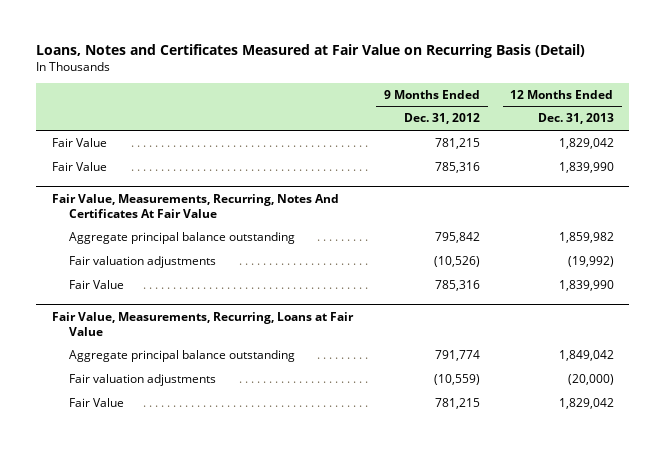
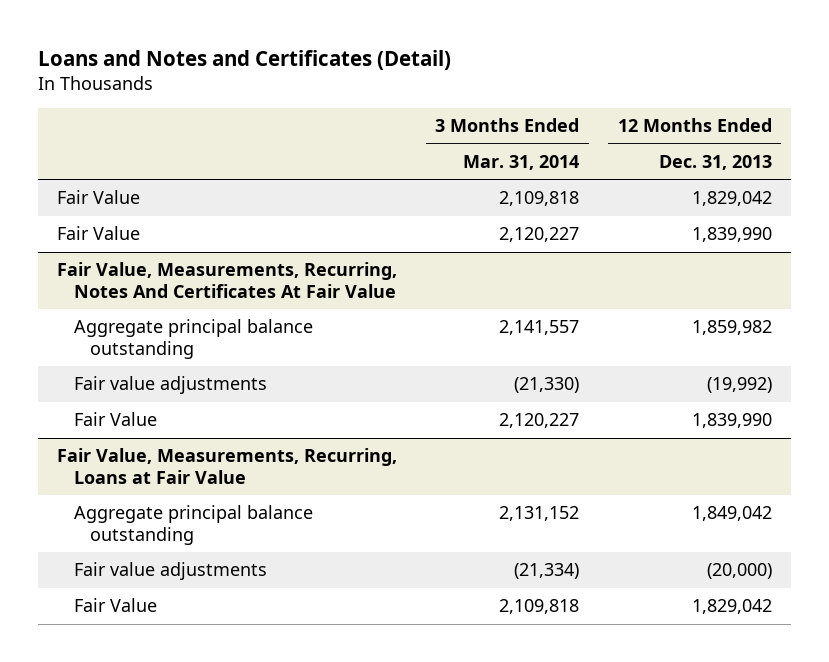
- Loans, Notes and Certificates Measured at Fair Value on Recurring Basis (Detail)
+ Loans and Notes and Certificates (Detail)
- | 9 Months Ended Dec. 31, 2012 | 12 Months Ended Dec. 31, 2013
+ | 3 Months Ended Mar. 31, 2014 | 12 Months Ended Dec. 31, 2013
@ Fair Value, Measurements, Recurring, Notes And Certificates At Fair Value
- Fair valuation adjustments | (10,526) | (19,992)
+ Fair value adjustments | (21,330) | (19,992)
@ Fair Value, Measurements, Recurring, Loans at Fair Value
- Fair valuation adjustments | (10,559) | (20,000)
+ Fair value adjustments | (21,334) | (20,000)

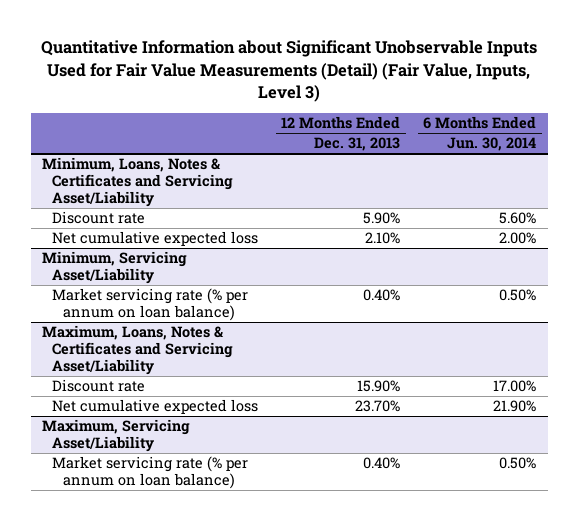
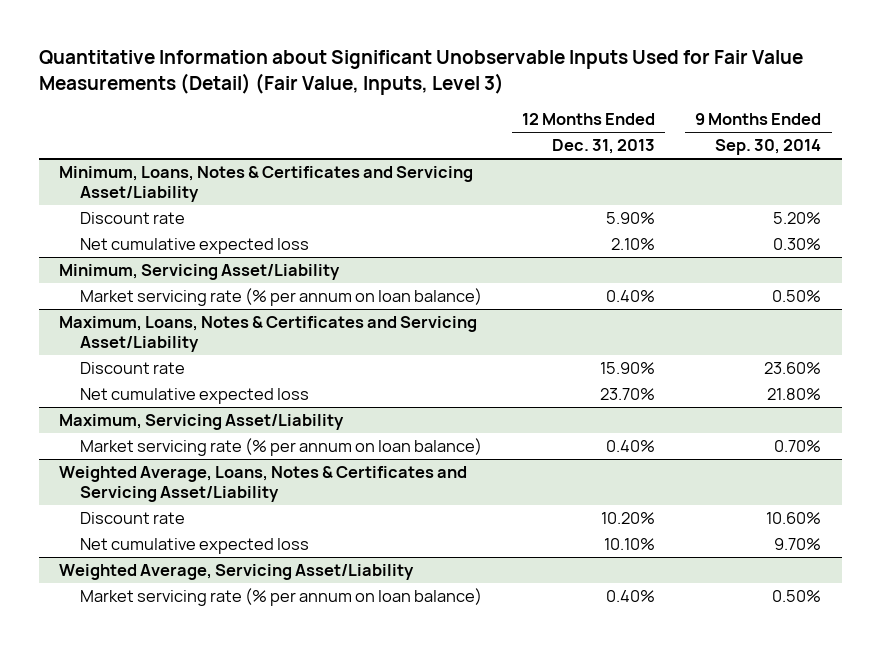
- | 12 Months Ended Dec. 31, 2013 | 6 Months Ended Jun. 30, 2014
+ | 12 Months Ended Dec. 31, 2013 | 9 Months Ended Sep. 30, 2014
+ Weighted Average, Loans, Notes & Certificates and Servicing Asset/Liability
+ Discount rate | 10.20% | 10.60%
+ Net cumulative expected loss | 10.10% | 9.70%
+ Weighted Average, Servicing Asset/Liability
+ Market servicing rate (% per annum on loan balance) | 0.40% | 0.50%

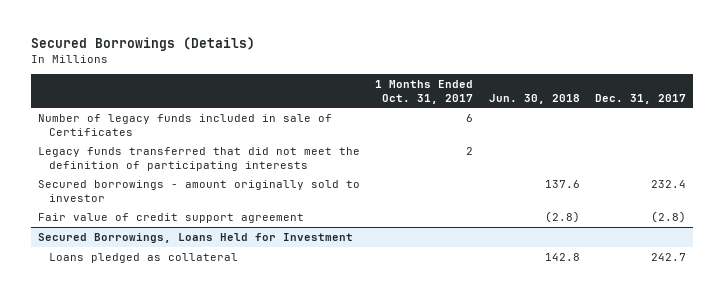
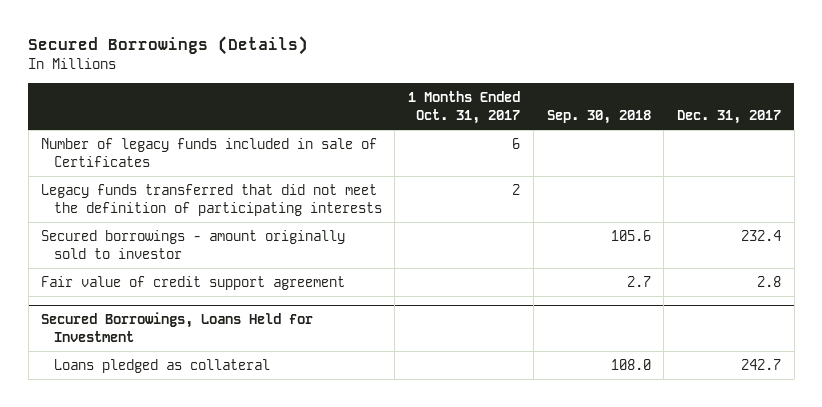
- | 1 Months Ended Oct. 31, 2017 | Jun. 30, 2018 | Dec. 31, 2017
+ | 1 Months Ended Oct. 31, 2017 | Sep. 30, 2018 | Dec. 31, 2017
- Fair value of credit support agreement | | (2.8) | (2.8)
+ Fair value of credit support agreement | | 2.7 | 2.8

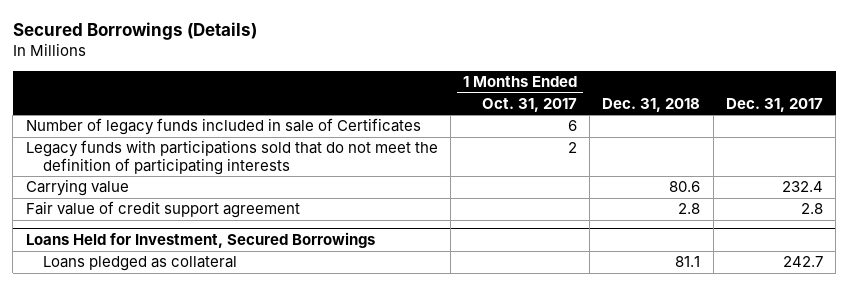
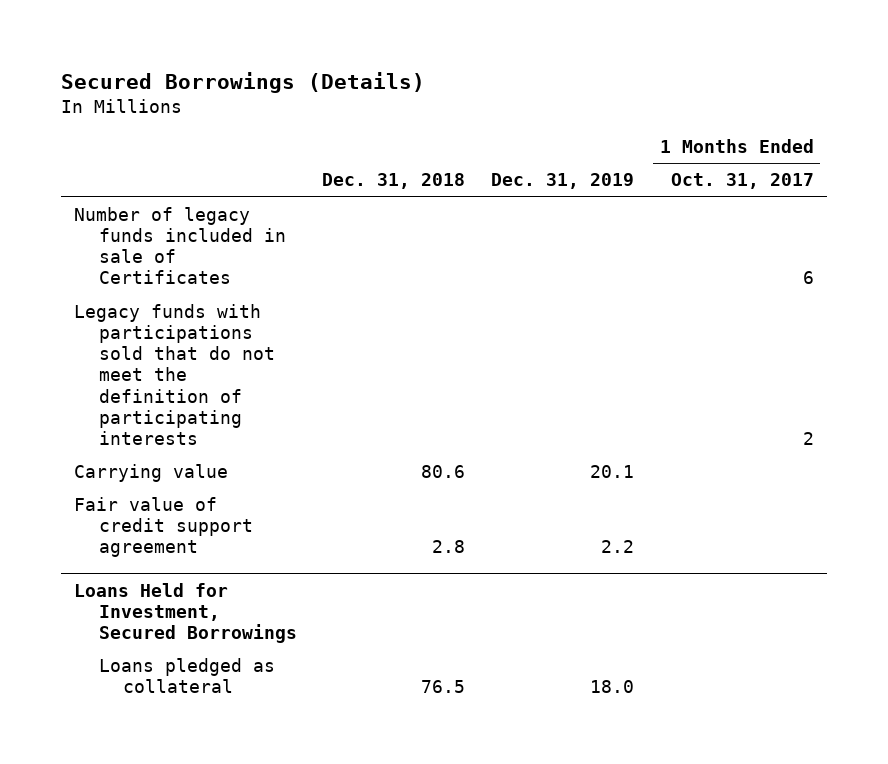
- | 1 Months Ended Oct. 31, 2017 | Dec. 31, 2018 | Dec. 31, 2017
+ | Dec. 31, 2018 | Dec. 31, 2019 | 1 Months Ended Oct. 31, 2017
@ Loans Held for Investment, Secured Borrowings
- Loans pledged as collateral | | 81.1 | 242.7
+ Loans pledged as collateral | 76.5 | 18.0 |

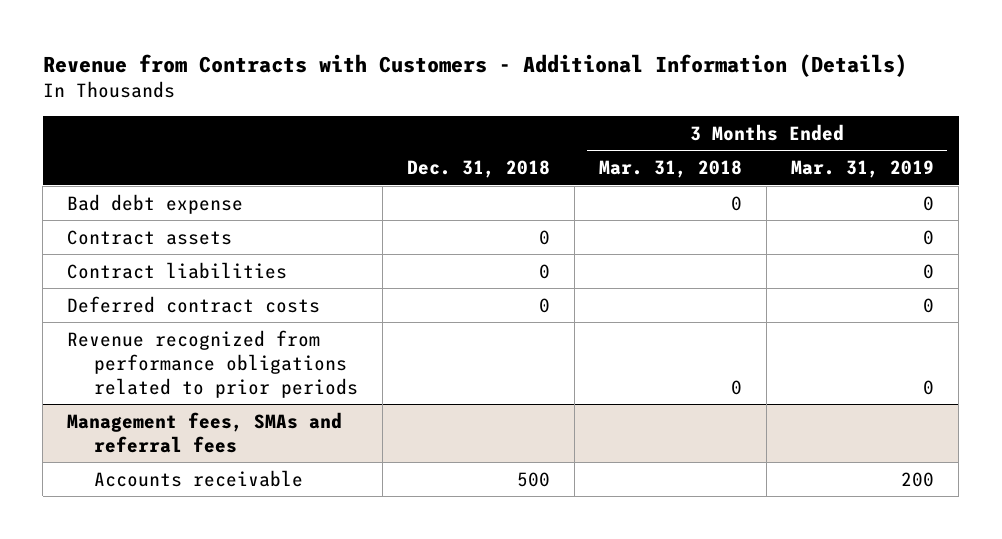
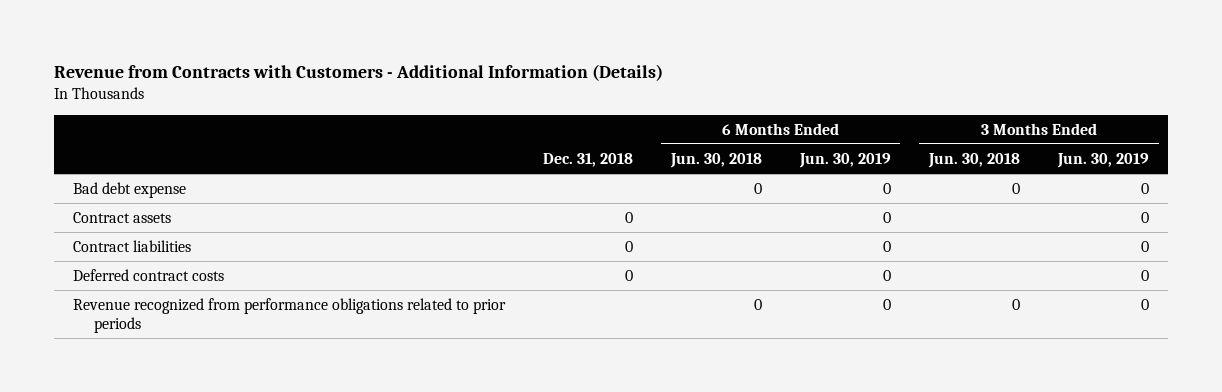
- | Dec. 31, 2018 | 3 Months Ended Mar. 31, 2018 | 3 Months Ended Mar. 31, 2019
+ | Dec. 31, 2018 | 6 Months Ended Jun. 30, 2018 | 6 Months Ended Jun. 30, 2019 | 3 Months Ended Jun. 30, 2018 | 3 Months Ended Jun. 30, 2019
- Management fees, SMAs and referral fees
- Accounts receivable | 500 | | 200

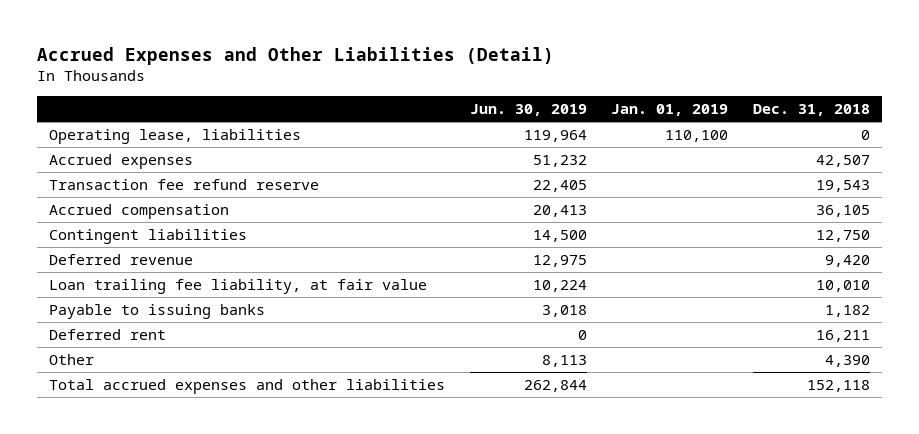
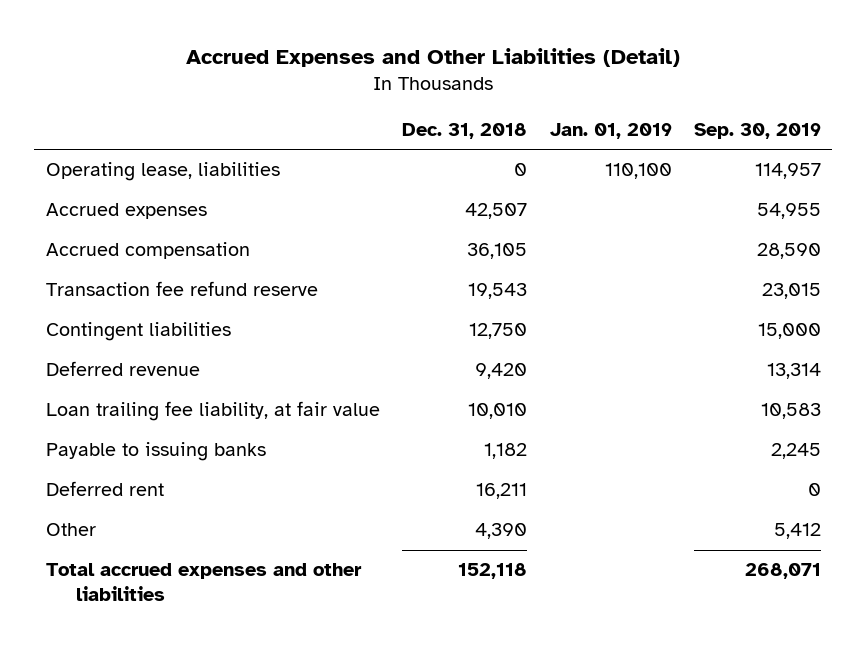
- | Jun. 30, 2019 | Jan. 01, 2019 | Dec. 31, 2018
+ | Dec. 31, 2018 | Jan. 01, 2019 | Sep. 30, 2019
moved down: Transaction fee refund reserve | 19,543 | | 23,015

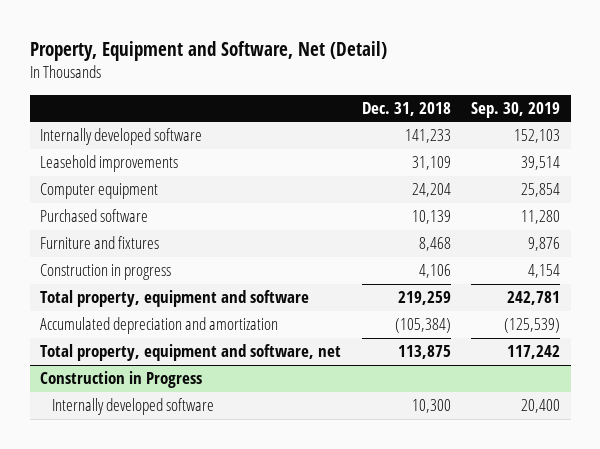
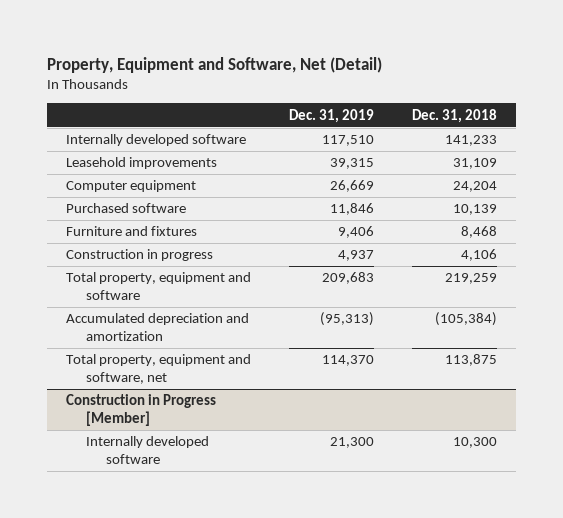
- | Dec. 31, 2018 | Sep. 30, 2019
+ | Dec. 31, 2019 | Dec. 31, 2018
- Construction in Progress
+ Construction in Progress [Member]

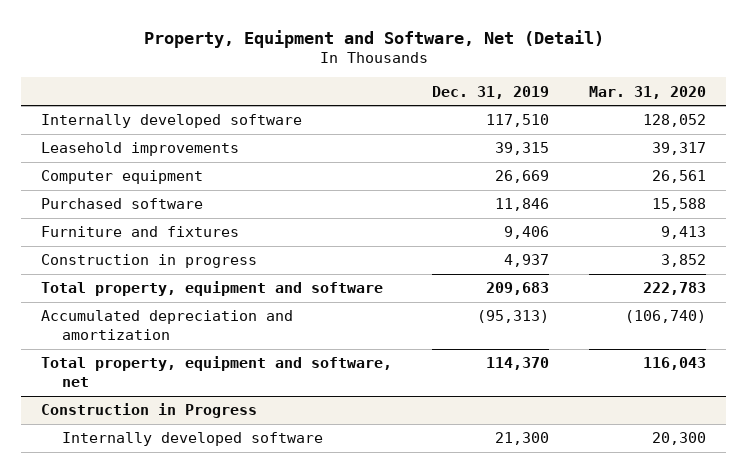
- | Dec. 31, 2019 | Dec. 31, 2018
+ | Dec. 31, 2019 | Mar. 31, 2020
- Construction in Progress [Member]
+ Construction in Progress

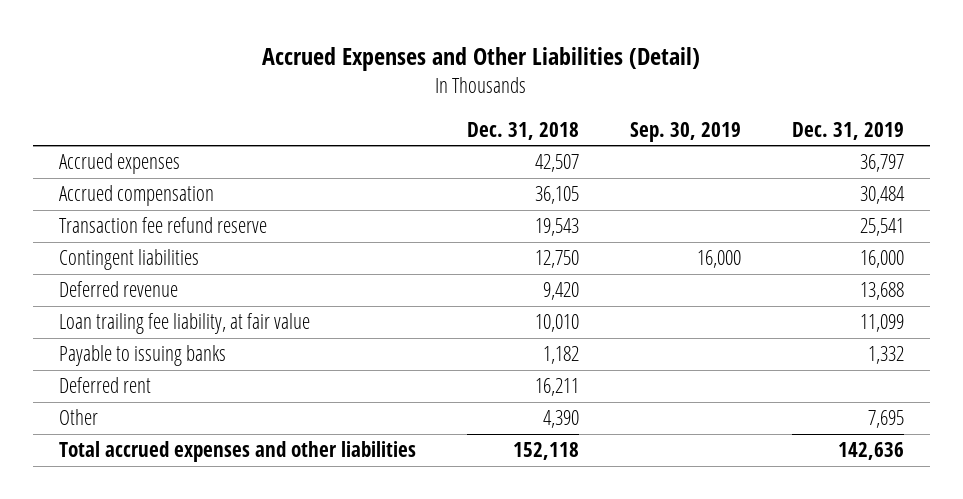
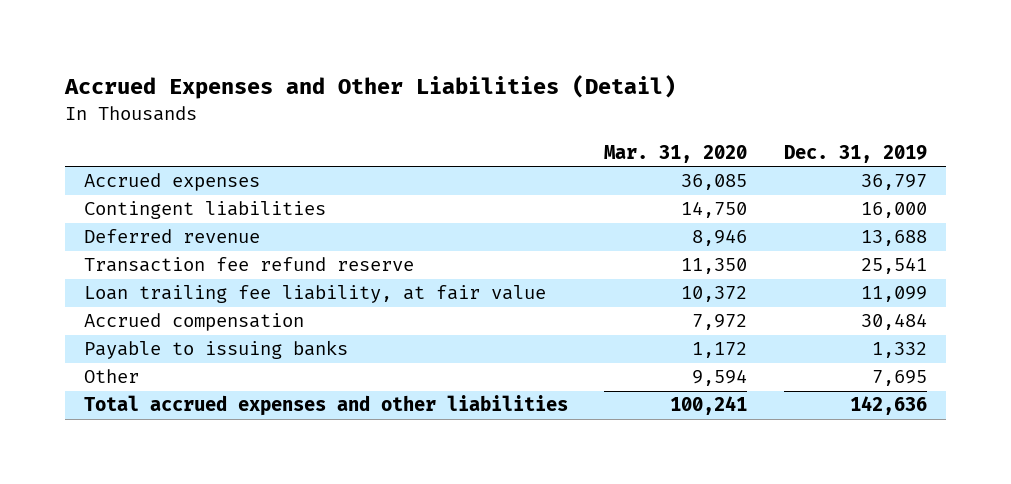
- | Dec. 31, 2018 | Sep. 30, 2019 | Dec. 31, 2019
+ | Mar. 31, 2020 | Dec. 31, 2019
moved down: Transaction fee refund reserve | 11,350 | 25,541
moved down: Accrued compensation | 7,972 | 30,484
- Deferred rent | 16,211 | |

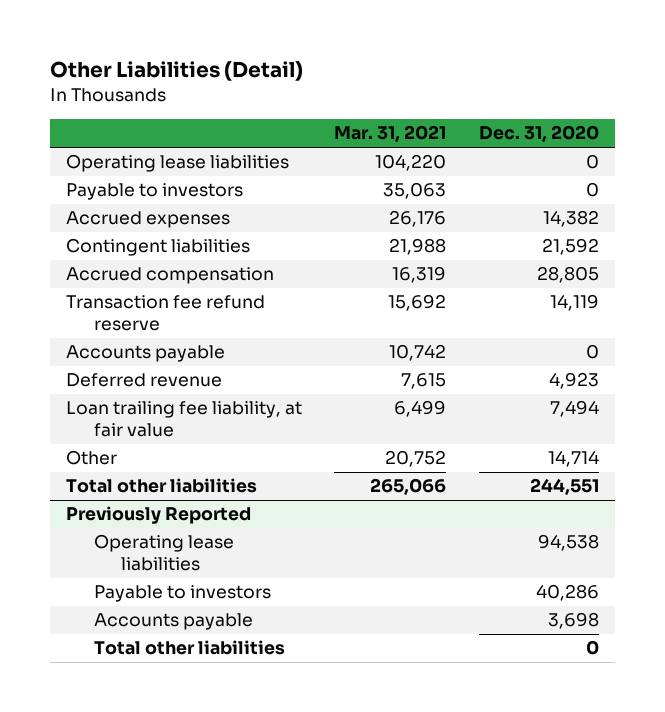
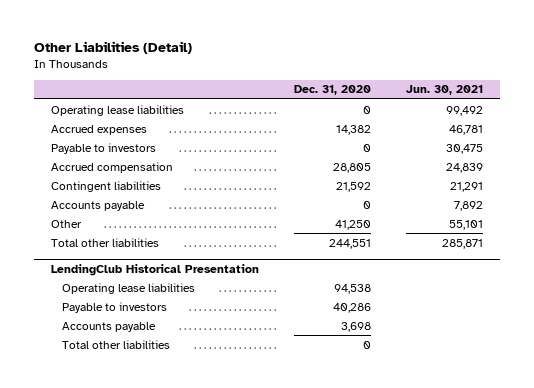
- | Mar. 31, 2021 | Dec. 31, 2020
+ | Dec. 31, 2020 | Jun. 30, 2021
moved down: Payable to investors | 0 | 30,475
- Transaction fee refund reserve | 15,692 | 14,119
moved down: Contingent liabilities | 21,592 | 21,291
- Deferred revenue | 7,615 | 4,923
- Loan trailing fee liability, at fair value | 6,499 | 7,494
- Other | 20,752 | 14,714
+ Other | 41,250 | 55,101
- Previously Reported
+ LendingClub Historical Presentation

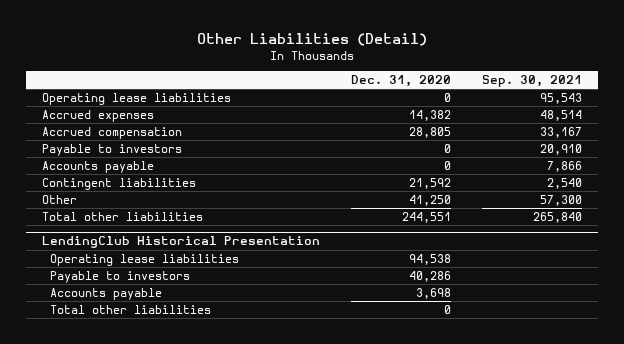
- | Dec. 31, 2020 | Jun. 30, 2021
+ | Dec. 31, 2020 | Sep. 30, 2021
moved down: Payable to investors | 0 | 20,910
moved down: Contingent liabilities | 21,592 | 2,540

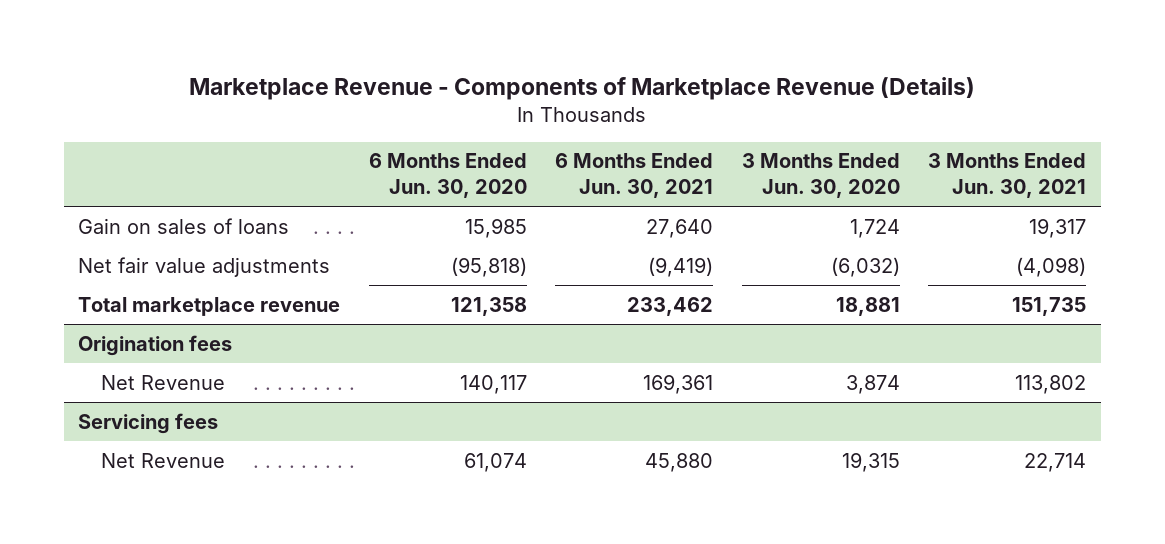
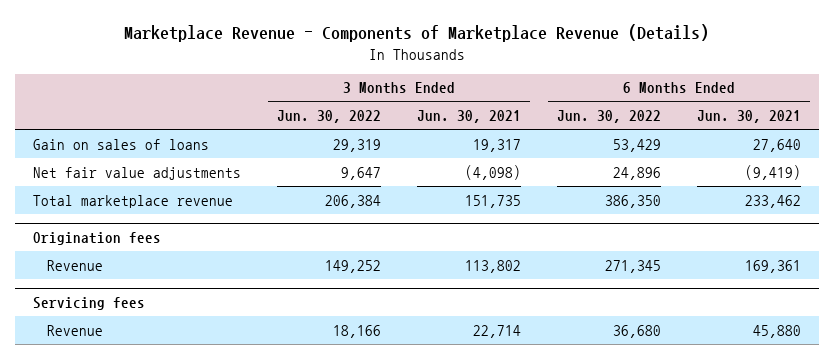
- | 6 Months Ended Jun. 30, 2020 | 6 Months Ended Jun. 30, 2021 | 3 Months Ended Jun. 30, 2020 | 3 Months Ended Jun. 30, 2021
+ | 3 Months Ended Jun. 30, 2022 | 3 Months Ended Jun. 30, 2021 | 6 Months Ended Jun. 30, 2022 | 6 Months Ended Jun. 30, 2021
@ Origination fees
- Net Revenue | 140,117 | 169,361 | 3,874 | 113,802
+ Revenue | 149,252 | 113,802 | 271,345 | 169,361
@ Servicing fees
- Net Revenue | 61,074 | 45,880 | 19,315 | 22,714
+ Revenue | 18,166 | 22,714 | 36,680 | 45,880

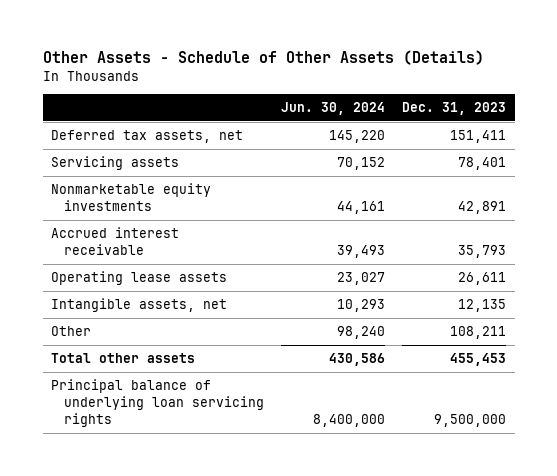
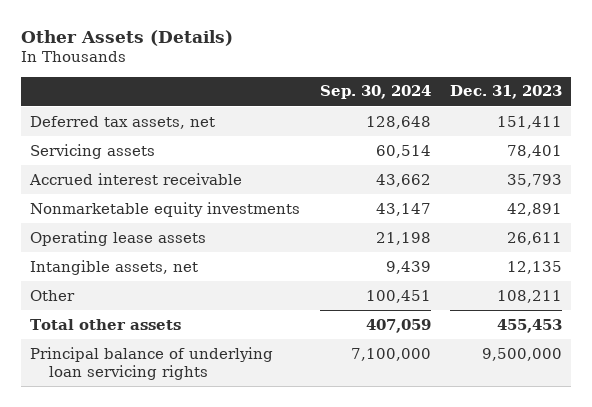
- Other Assets - Schedule of Other Assets (Details)
+ Other Assets (Details)
- | Jun. 30, 2024 | Dec. 31, 2023
+ | Sep. 30, 2024 | Dec. 31, 2023
moved down: Nonmarketable equity investments | 43,147 | 42,891

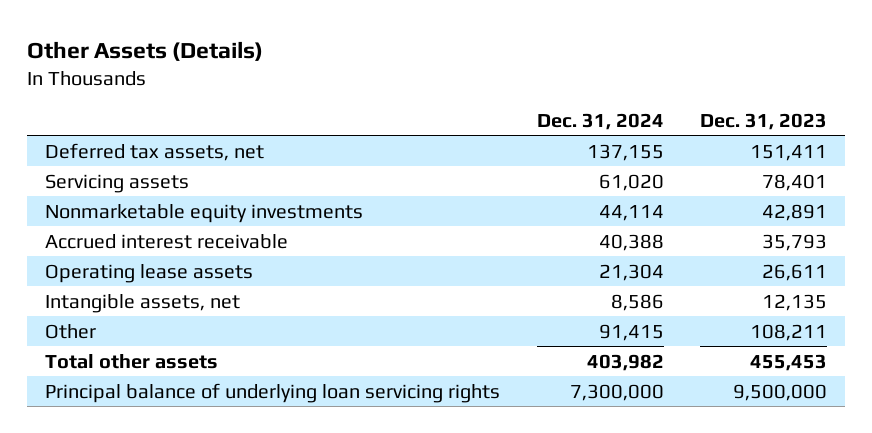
- | Sep. 30, 2024 | Dec. 31, 2023
+ | Dec. 31, 2024 | Dec. 31, 2023
moved down: Accrued interest receivable | 40,388 | 35,793

